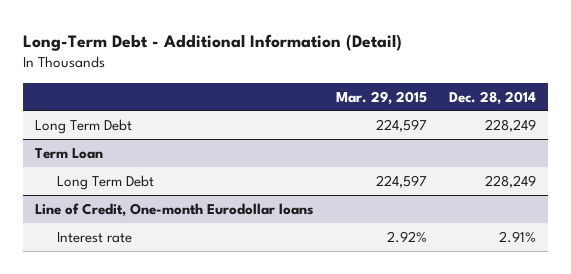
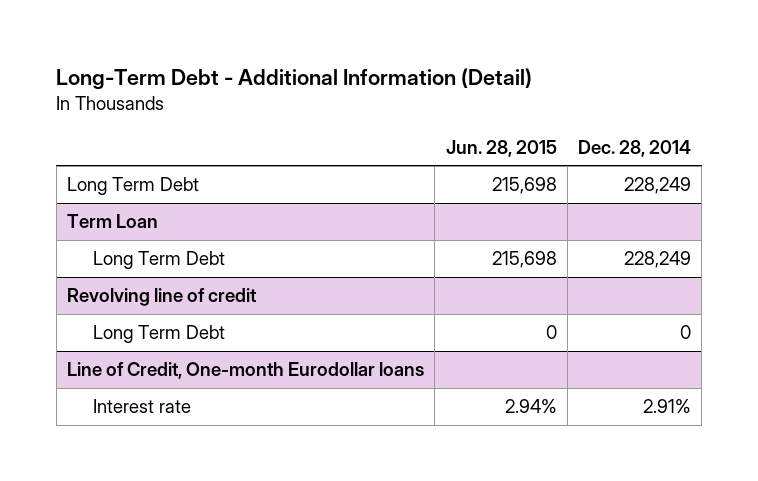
- | Mar. 29, 2015 | Dec. 28, 2014
+ | Jun. 28, 2015 | Dec. 28, 2014
+ Revolving line of credit
+ Long Term Debt | 0 | 0

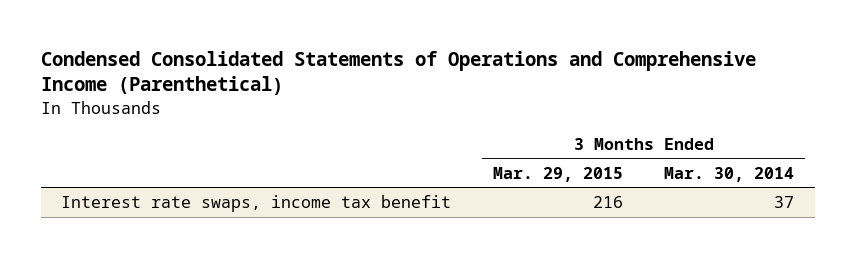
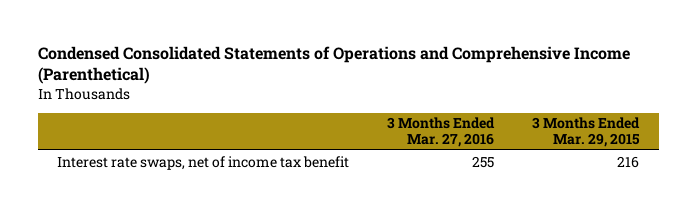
- | 3 Months Ended Mar. 29, 2015 | 3 Months Ended Mar. 30, 2014
+ | 3 Months Ended Mar. 27, 2016 | 3 Months Ended Mar. 29, 2015
- Interest rate swaps, income tax benefit | 216 | 37
+ Interest rate swaps, net of income tax benefit | 255 | 216

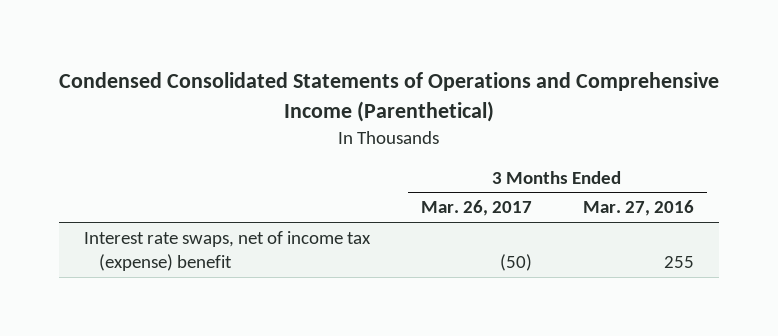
- | 3 Months Ended Mar. 27, 2016 | 3 Months Ended Mar. 29, 2015
+ | 3 Months Ended Mar. 26, 2017 | 3 Months Ended Mar. 27, 2016
- Interest rate swaps, net of income tax benefit | 255 | 216
+ Interest rate swaps, net of income tax (expense) benefit | (50) | 255

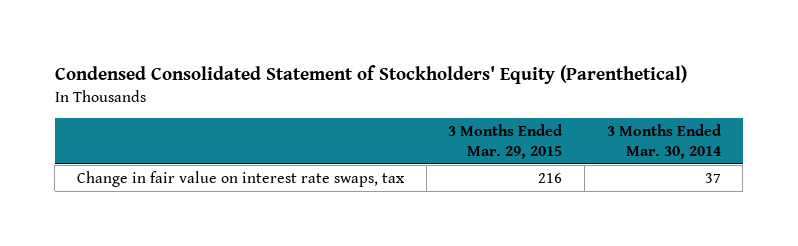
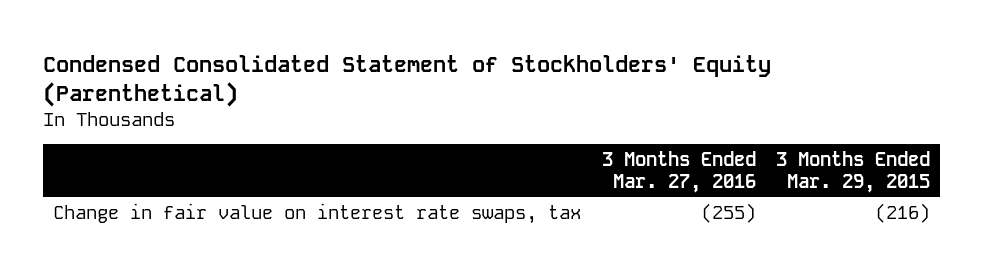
- | 3 Months Ended Mar. 29, 2015 | 3 Months Ended Mar. 30, 2014
+ | 3 Months Ended Mar. 27, 2016 | 3 Months Ended Mar. 29, 2015
- Change in fair value on interest rate swaps, tax | 216 | 37
+ Change in fair value on interest rate swaps, tax | (255) | (216)

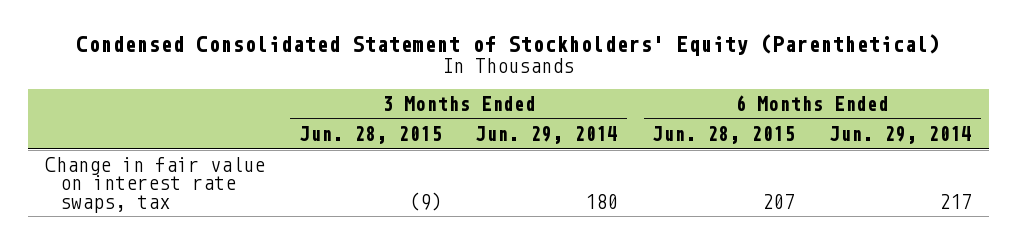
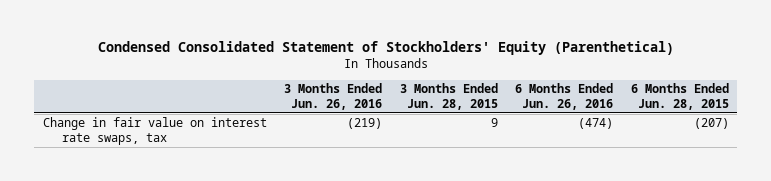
- | 3 Months Ended Jun. 28, 2015 | 3 Months Ended Jun. 29, 2014 | 6 Months Ended Jun. 28, 2015 | 6 Months Ended Jun. 29, 2014
+ | 3 Months Ended Jun. 26, 2016 | 3 Months Ended Jun. 28, 2015 | 6 Months Ended Jun. 26, 2016 | 6 Months Ended Jun. 28, 2015
- Change in fair value on interest rate swaps, tax | (9) | 180 | 207 | 217
+ Change in fair value on interest rate swaps, tax | (219) | 9 | (474) | (207)

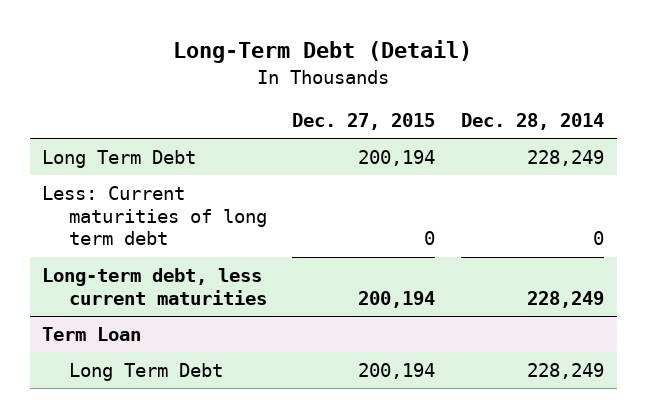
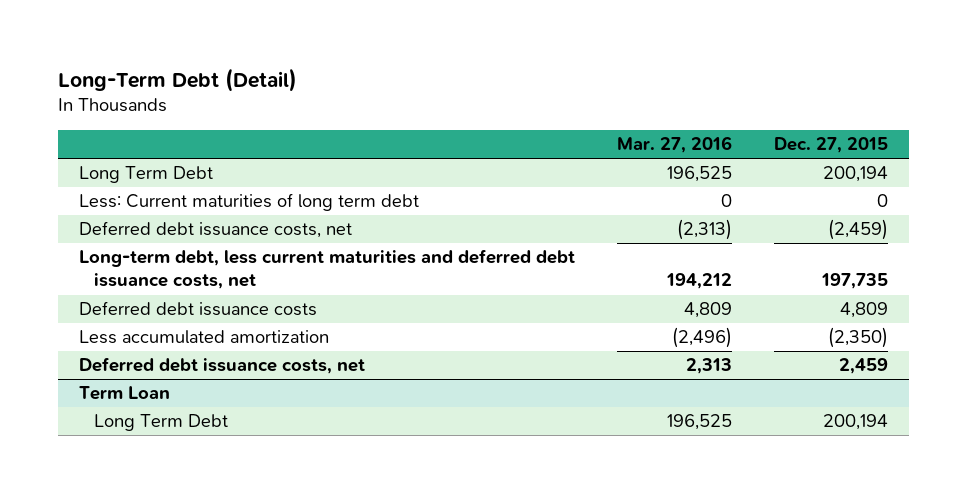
- | Dec. 27, 2015 | Dec. 28, 2014
+ | Mar. 27, 2016 | Dec. 27, 2015
- Long-term debt, less current maturities | 200,194 | 228,249
+ Deferred debt issuance costs, net | (2,313) | (2,459)
+ Long-term debt, less current maturities and deferred debt issuance costs, net | 194,212 | 197,735
+ Deferred debt issuance costs | 4,809 | 4,809
+ Less accumulated amortization | (2,496) | (2,350)
+ Deferred debt issuance costs, net | 2,313 | 2,459

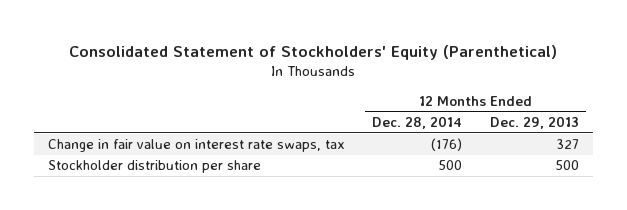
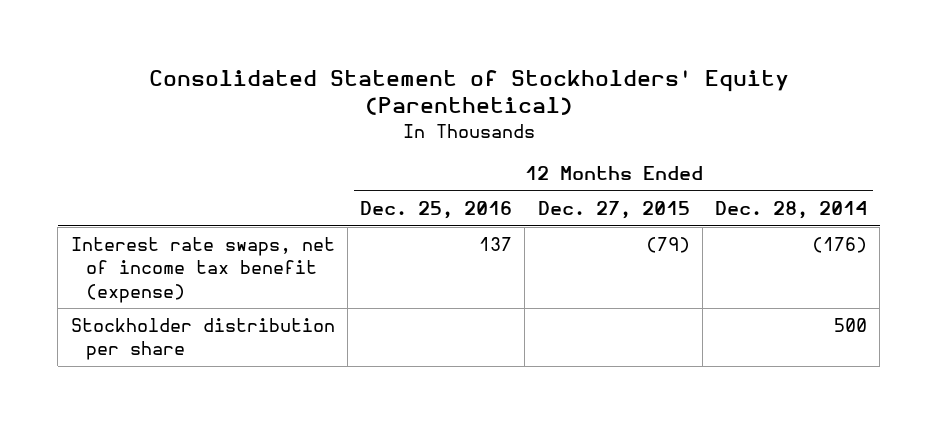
- | 12 Months Ended Dec. 28, 2014 | 12 Months Ended Dec. 29, 2013
+ | 12 Months Ended Dec. 25, 2016 | 12 Months Ended Dec. 27, 2015 | 12 Months Ended Dec. 28, 2014
- Change in fair value on interest rate swaps, tax | (176) | 327
+ Interest rate swaps, net of income tax benefit (expense) | 137 | (79) | (176)

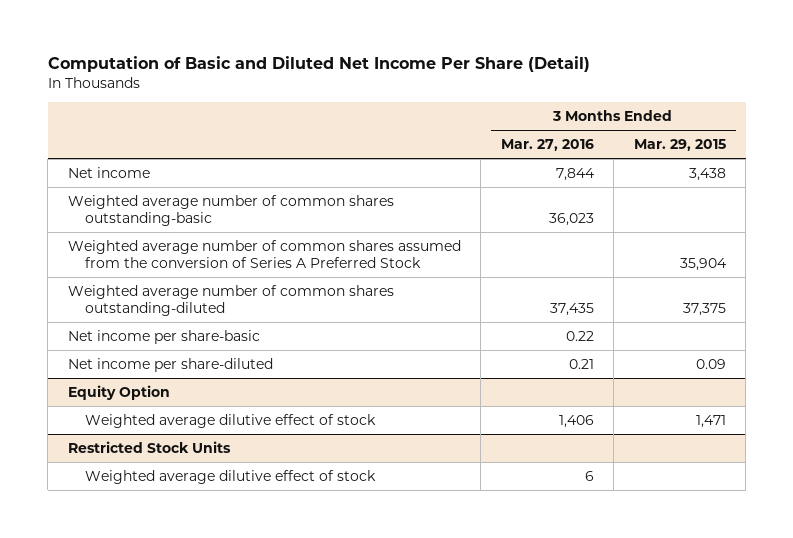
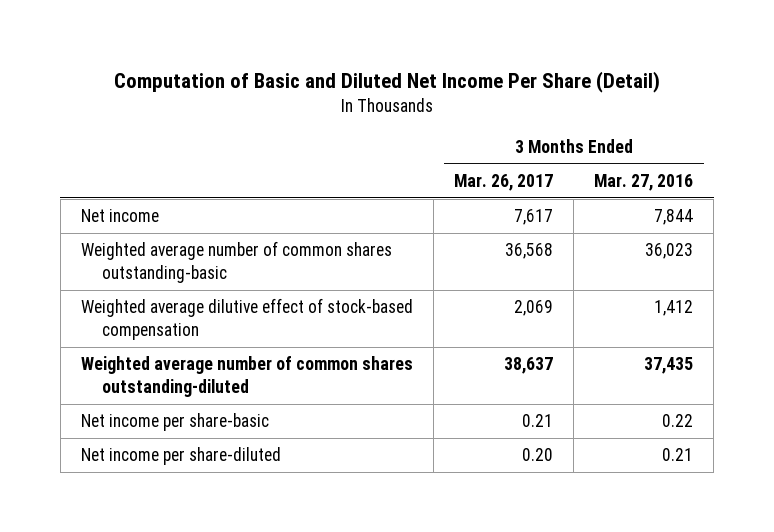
- | 3 Months Ended Mar. 27, 2016 | 3 Months Ended Mar. 29, 2015
+ | 3 Months Ended Mar. 26, 2017 | 3 Months Ended Mar. 27, 2016
- Weighted average number of common shares assumed from the conversion of Series A Preferred Stock | | 35,904
+ Weighted average dilutive effect of stock-based compensation | 2,069 | 1,412
- Equity Option
- Weighted average dilutive effect of stock | 1,406 | 1,471
- Restricted Stock Units
- Weighted average dilutive effect of stock | 6 |

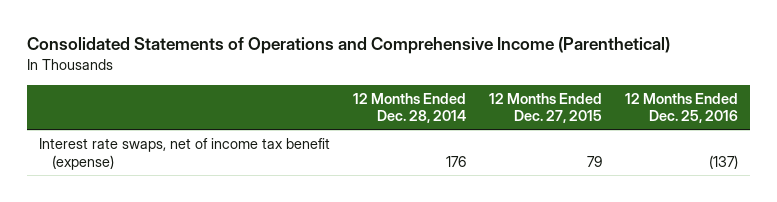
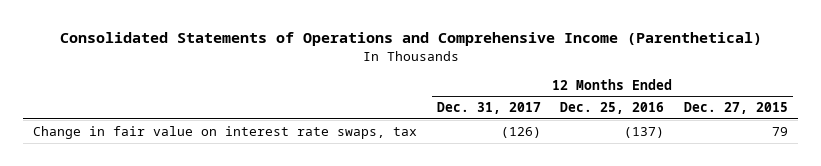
- | 12 Months Ended Dec. 28, 2014 | 12 Months Ended Dec. 27, 2015 | 12 Months Ended Dec. 25, 2016
+ | 12 Months Ended Dec. 31, 2017 | 12 Months Ended Dec. 25, 2016 | 12 Months Ended Dec. 27, 2015
- Interest rate swaps, net of income tax benefit (expense) | 176 | 79 | (137)
+ Change in fair value on interest rate swaps, tax | (126) | (137) | 79

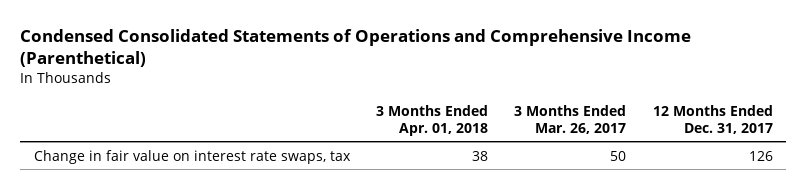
- Consolidated Statements of Operations and Comprehensive Income (Parenthetical)
+ Condensed Consolidated Statements of Operations and Comprehensive Income (Parenthetical)
- | 12 Months Ended Dec. 31, 2017 | 12 Months Ended Dec. 25, 2016 | 12 Months Ended Dec. 27, 2015
+ | 3 Months Ended Apr. 01, 2018 | 3 Months Ended Mar. 26, 2017 | 12 Months Ended Dec. 31, 2017
- Change in fair value on interest rate swaps, tax | (126) | (137) | 79
+ Change in fair value on interest rate swaps, tax | 38 | 50 | 126

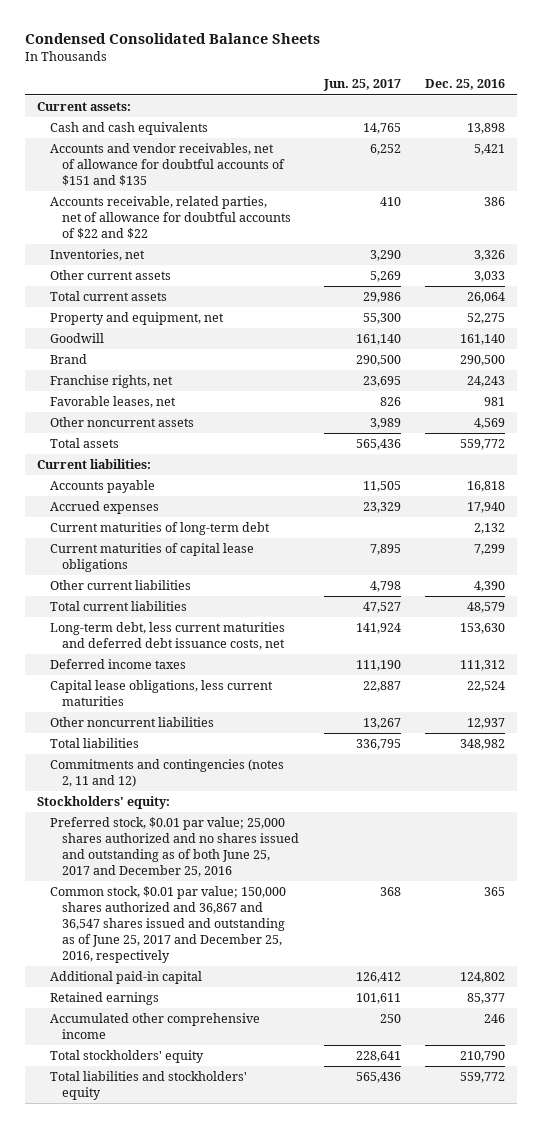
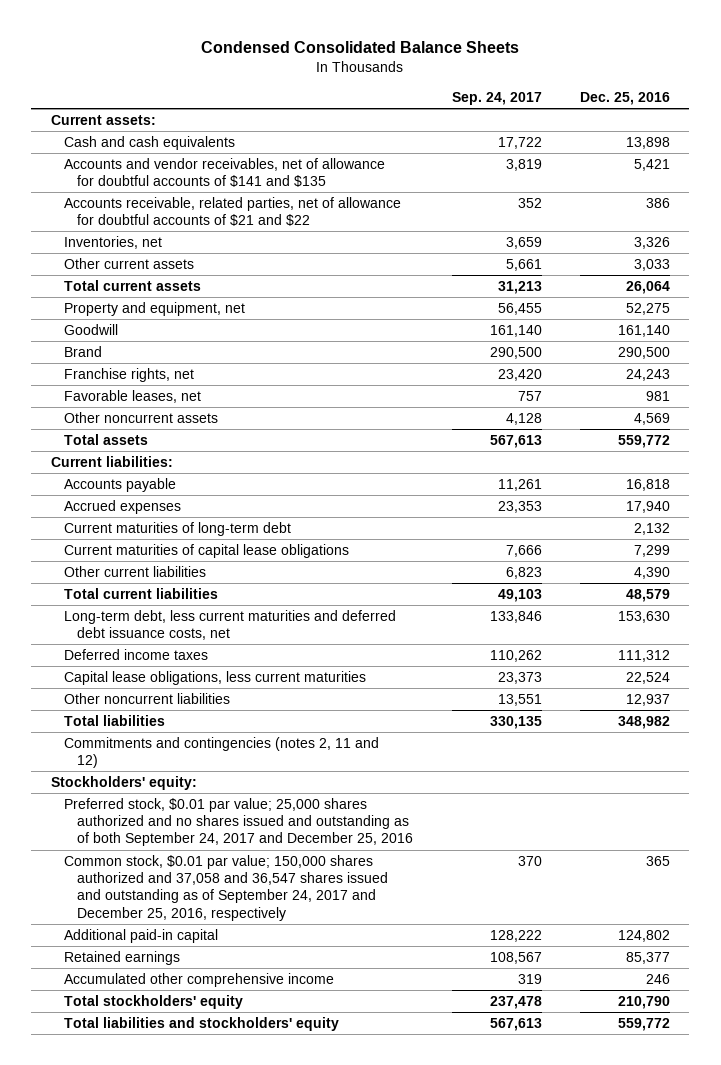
- | Jun. 25, 2017 | Dec. 25, 2016
+ | Sep. 24, 2017 | Dec. 25, 2016
- Accounts and vendor receivables, net of allowance for doubtful accounts of $151 and $135 | 6,252 | 5,421
- Accounts receivable, related parties, net of allowance for doubtful accounts of $22 and $22 | 410 | 386
+ Accounts and vendor receivables, net of allowance for doubtful accounts of $141 and $135 | 3,819 | 5,421
+ Accounts receivable, related parties, net of allowance for doubtful accounts of $21 and $22 | 352 | 386
- Preferred stock, $0.01 par value; 25,000 shares authorized and no shares issued and outstanding as of both June 25, 2017 and December 25, 2016
- Common stock, $0.01 par value; 150,000 shares authorized and 36,867 and 36,547 shares issued and outstanding as of June 25, 2017 and December 25, 2016, respectively | 368 | 365
+ Preferred stock, $0.01 par value; 25,000 shares authorized and no shares issued and outstanding as of both September 24, 2017 and December 25, 2016
+ Common stock, $0.01 par value; 150,000 shares authorized and 37,058 and 36,547 shares issued and outstanding as of September 24, 2017 and December 25, 2016, respectively | 370 | 365

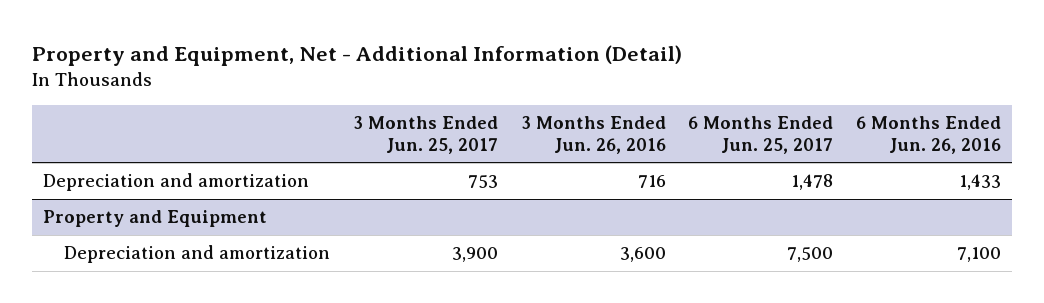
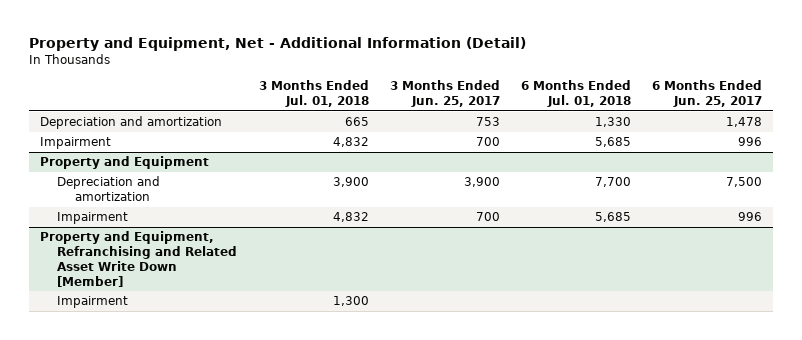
- | 3 Months Ended Jun. 25, 2017 | 3 Months Ended Jun. 26, 2016 | 6 Months Ended Jun. 25, 2017 | 6 Months Ended Jun. 26, 2016
+ | 3 Months Ended Jul. 01, 2018 | 3 Months Ended Jun. 25, 2017 | 6 Months Ended Jul. 01, 2018 | 6 Months Ended Jun. 25, 2017
+ Impairment | 4,832 | 700 | 5,685 | 996
@ Property and Equipment
+ Impairment | 4,832 | 700 | 5,685 | 996
+ Property and Equipment, Refranchising and Related Asset Write Down [Member]
+ Impairment | 1,300 | | |

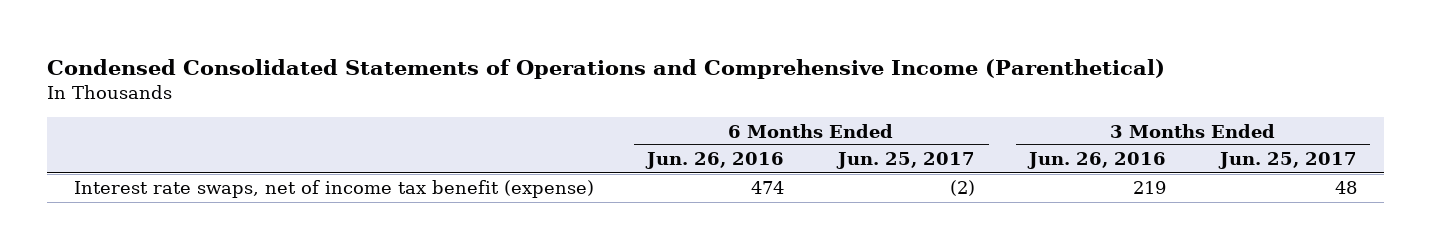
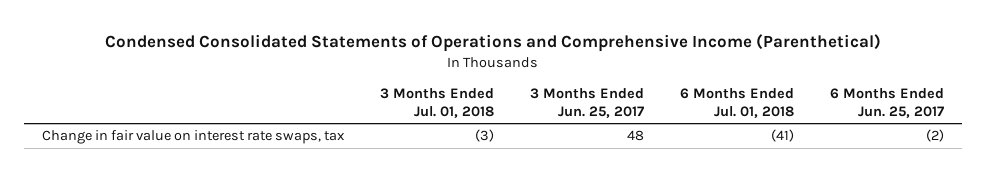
- | 6 Months Ended Jun. 26, 2016 | 6 Months Ended Jun. 25, 2017 | 3 Months Ended Jun. 26, 2016 | 3 Months Ended Jun. 25, 2017
+ | 3 Months Ended Jul. 01, 2018 | 3 Months Ended Jun. 25, 2017 | 6 Months Ended Jul. 01, 2018 | 6 Months Ended Jun. 25, 2017
- Interest rate swaps, net of income tax benefit (expense) | 474 | (2) | 219 | 48
+ Change in fair value on interest rate swaps, tax | (3) | 48 | (41) | (2)

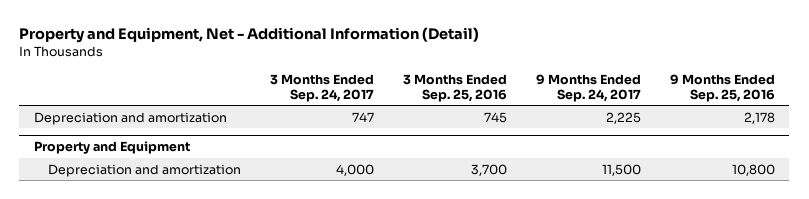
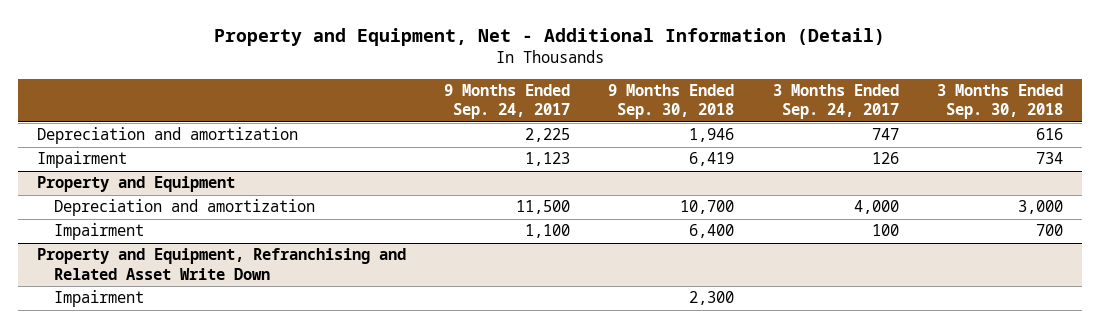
- | 3 Months Ended Sep. 24, 2017 | 3 Months Ended Sep. 25, 2016 | 9 Months Ended Sep. 24, 2017 | 9 Months Ended Sep. 25, 2016
+ | 9 Months Ended Sep. 24, 2017 | 9 Months Ended Sep. 30, 2018 | 3 Months Ended Sep. 24, 2017 | 3 Months Ended Sep. 30, 2018
+ Impairment | 1,123 | 6,419 | 126 | 734
@ Property and Equipment
+ Impairment | 1,100 | 6,400 | 100 | 700
+ Property and Equipment, Refranchising and Related Asset Write Down
+ Impairment | | 2,300 | |

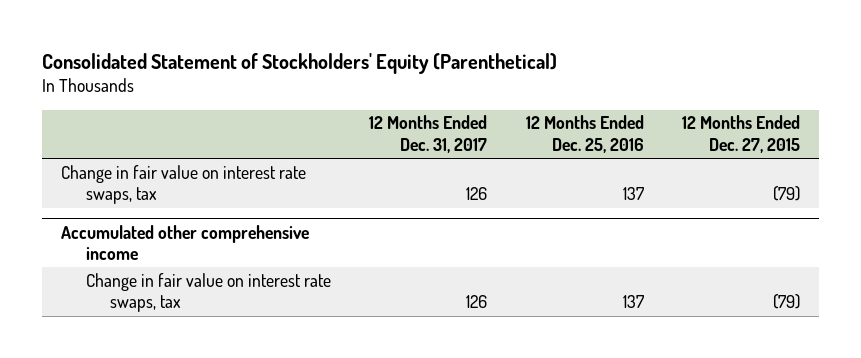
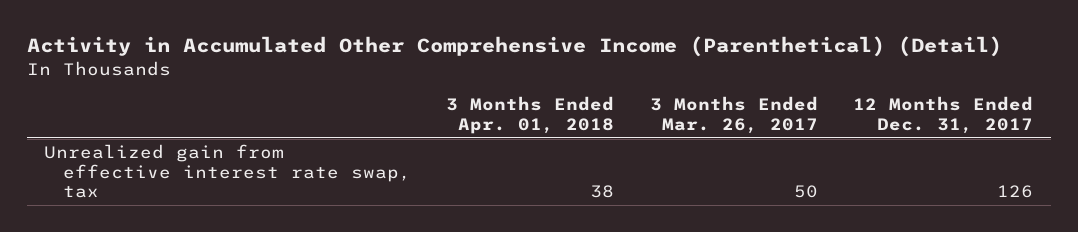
- Consolidated Statement of Stockholders' Equity (Parenthetical)
+ Activity in Accumulated Other Comprehensive Income (Parenthetical) (Detail)
- | 12 Months Ended Dec. 31, 2017 | 12 Months Ended Dec. 25, 2016 | 12 Months Ended Dec. 27, 2015
+ | 3 Months Ended Apr. 01, 2018 | 3 Months Ended Mar. 26, 2017 | 12 Months Ended Dec. 31, 2017
- Change in fair value on interest rate swaps, tax | 126 | 137 | (79)
- Accumulated other comprehensive income
- Change in fair value on interest rate swaps, tax | 126 | 137 | (79)
+ Unrealized gain from effective interest rate swap, tax | 38 | 50 | 126

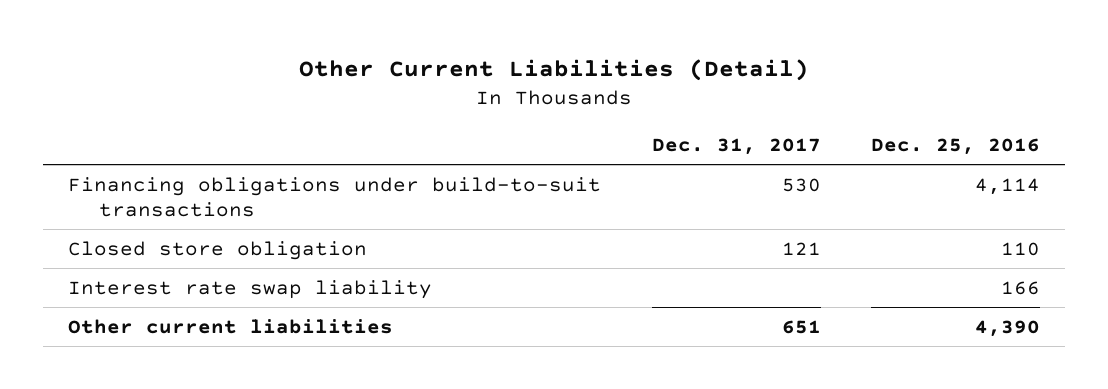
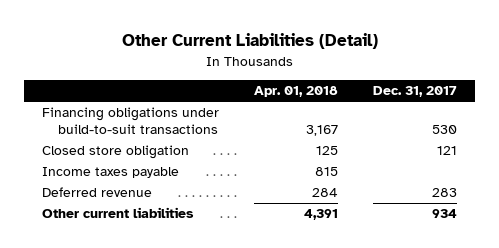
- | Dec. 31, 2017 | Dec. 25, 2016
+ | Apr. 01, 2018 | Dec. 31, 2017
- Interest rate swap liability | | 166
- Other current liabilities | 651 | 4,390
+ Income taxes payable | 815 |
+ Deferred revenue | 284 | 283
+ Other current liabilities | 4,391 | 934

